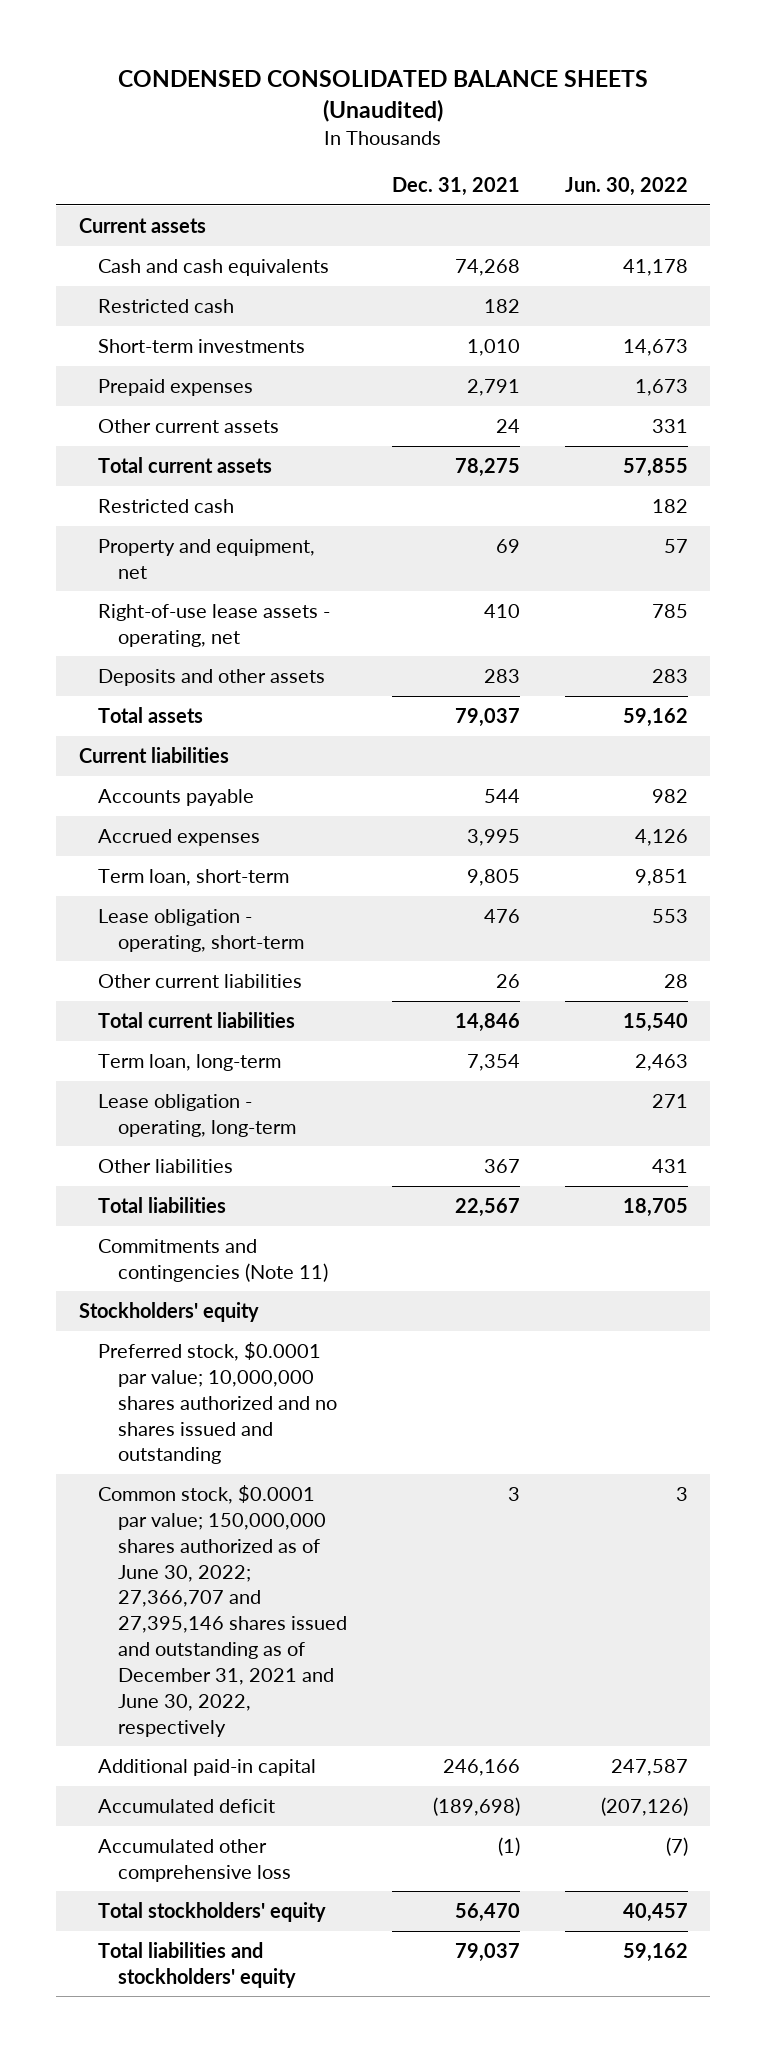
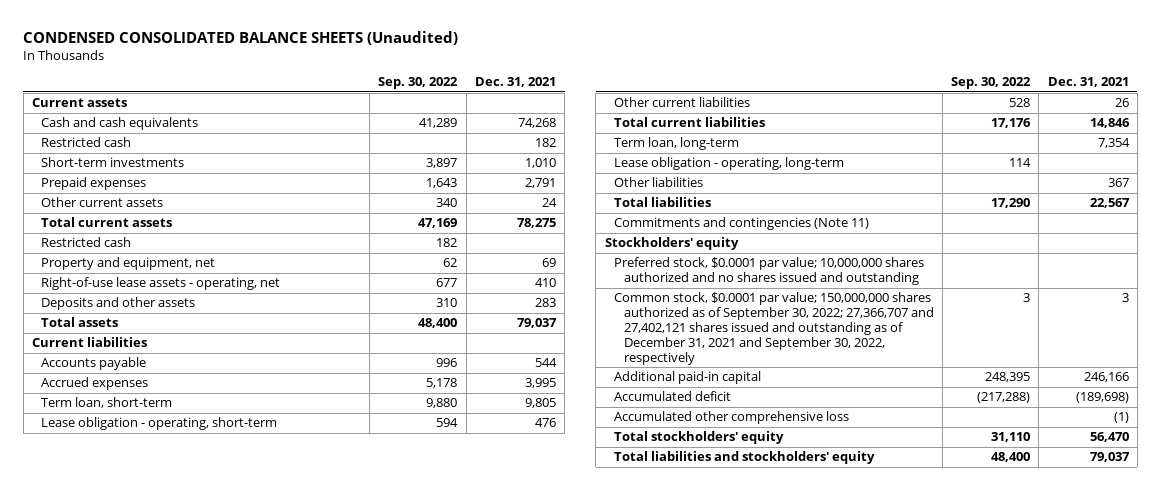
- | Dec. 31, 2021 | Jun. 30, 2022
+ | Sep. 30, 2022 | Dec. 31, 2021
- Common stock, $0.0001 par value; 150,000,000 shares authorized as of June 30, 2022; 27,366,707 and 27,395,146 shares issued and outstanding as of December 31, 2021 and June 30, 2022, respectively | 3 | 3
+ Common stock, $0.0001 par value; 150,000,000 shares authorized as of September 30, 2022; 27,366,707 and 27,402,121 shares issued and outstanding as of December 31, 2021 and September 30, 2022, respectively | 3 | 3

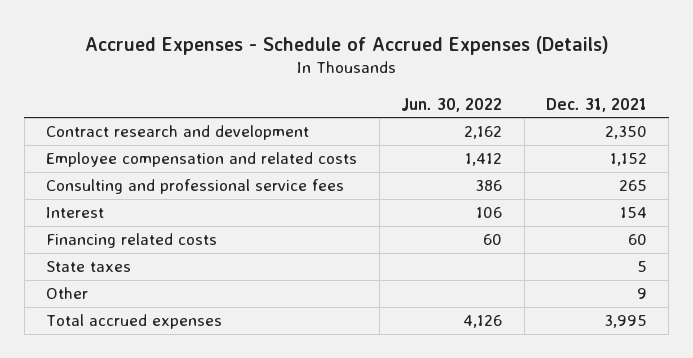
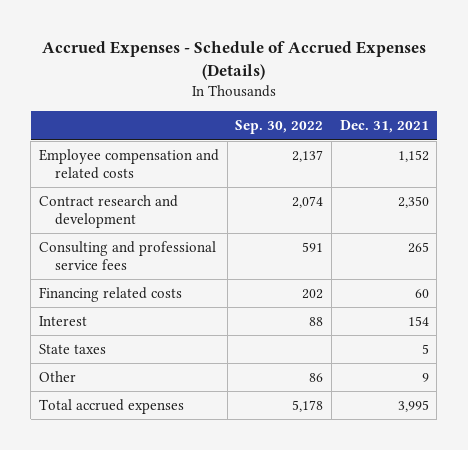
- | Jun. 30, 2022 | Dec. 31, 2021
+ | Sep. 30, 2022 | Dec. 31, 2021
moved down: Contract research and development | 2,074 | 2,350
moved down: Interest | 88 | 154

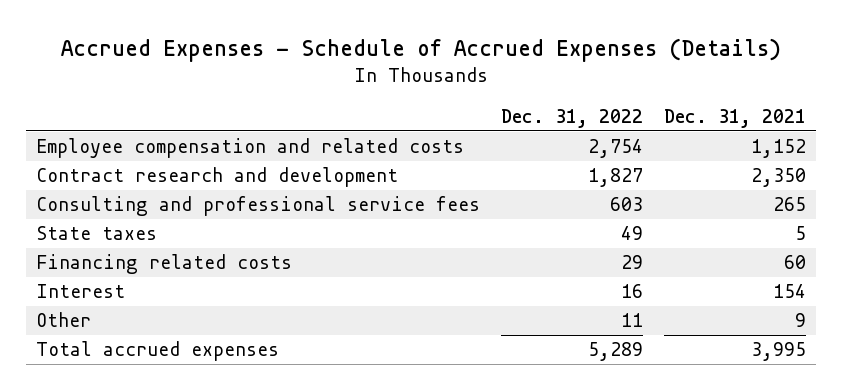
- | Sep. 30, 2022 | Dec. 31, 2021
+ | Dec. 31, 2022 | Dec. 31, 2021
moved up: State taxes | 49 | 5

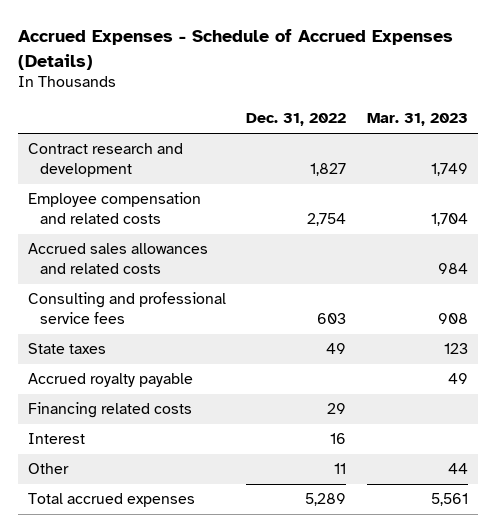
- | Dec. 31, 2022 | Dec. 31, 2021
+ | Dec. 31, 2022 | Mar. 31, 2023
moved down: Employee compensation and related costs | 2,754 | 1,704
+ Accrued sales allowances and related costs | | 984
+ Accrued royalty payable | | 49

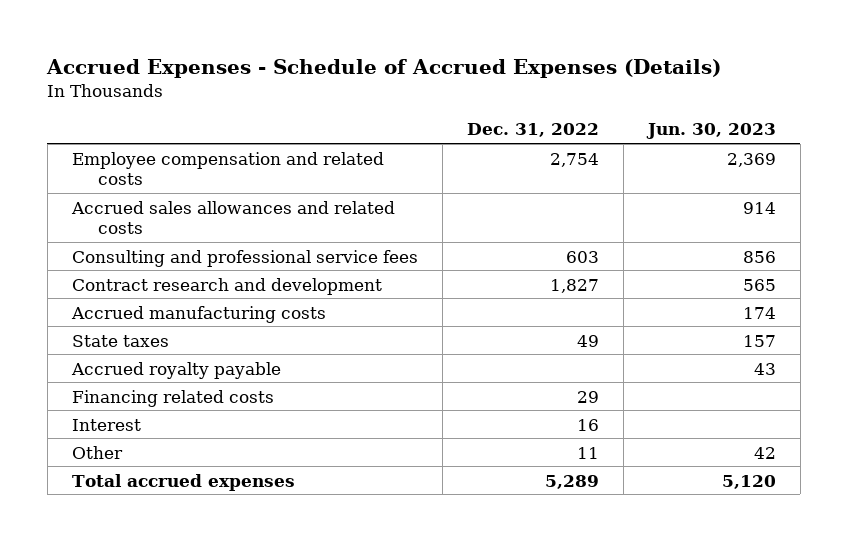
- | Dec. 31, 2022 | Mar. 31, 2023
+ | Dec. 31, 2022 | Jun. 30, 2023
moved down: Contract research and development | 1,827 | 565
+ Accrued manufacturing costs | | 174

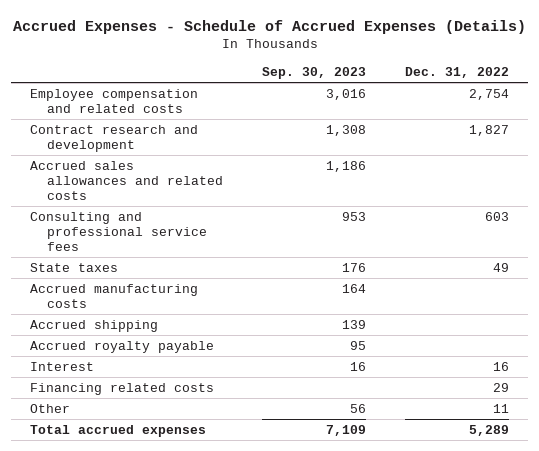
- | Dec. 31, 2022 | Jun. 30, 2023
+ | Sep. 30, 2023 | Dec. 31, 2022
moved up: Contract research and development | 1,308 | 1,827
moved down: Accrued manufacturing costs | 164 |
+ Accrued shipping | 139 |
moved down: Financing related costs | | 29

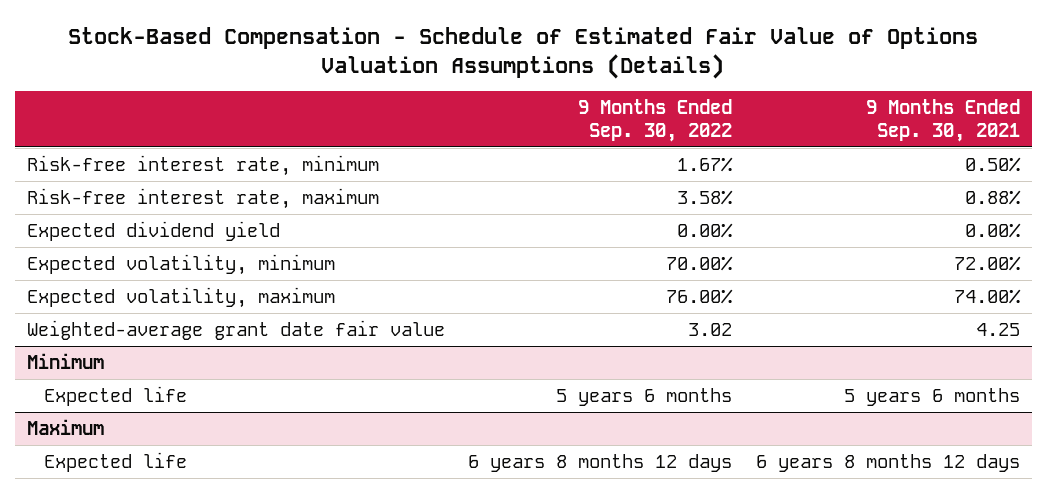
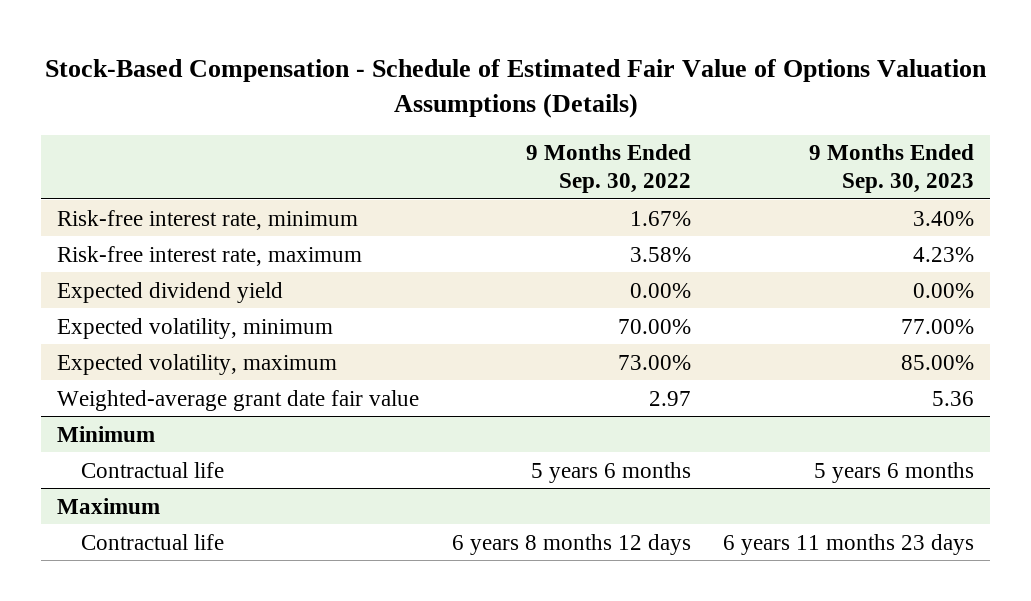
- | 9 Months Ended Sep. 30, 2022 | 9 Months Ended Sep. 30, 2021
+ | 9 Months Ended Sep. 30, 2022 | 9 Months Ended Sep. 30, 2023
- Expected volatility, maximum | 76.00% | 74.00%
- Weighted-average grant date fair value | 3.02 | 4.25
+ Expected volatility, maximum | 73.00% | 85.00%
+ Weighted-average grant date fair value | 2.97 | 5.36
@ Minimum
- Expected life | 5 years 6 months | 5 years 6 months
+ Contractual life | 5 years 6 months | 5 years 6 months
@ Maximum
- Expected life | 6 years 8 months 12 days | 6 years 8 months 12 days
+ Contractual life | 6 years 8 months 12 days | 6 years 11 months 23 days

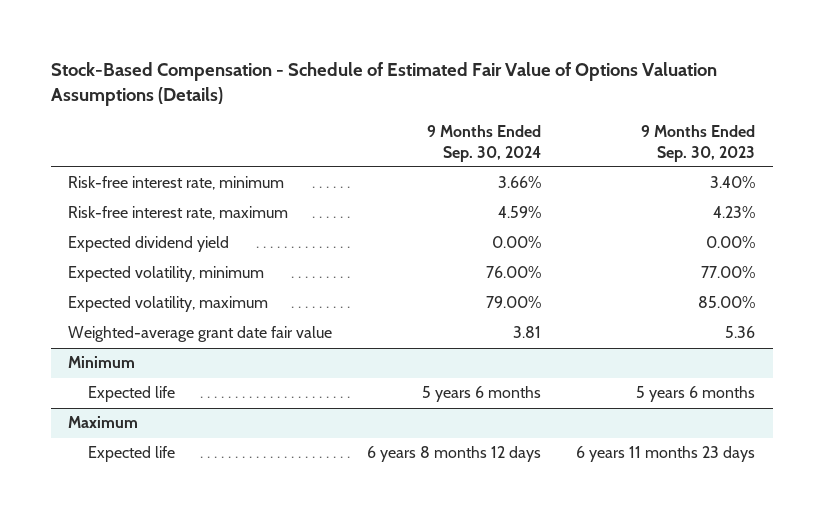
- | 9 Months Ended Sep. 30, 2022 | 9 Months Ended Sep. 30, 2023
+ | 9 Months Ended Sep. 30, 2024 | 9 Months Ended Sep. 30, 2023
@ Minimum
- Contractual life | 5 years 6 months | 5 years 6 months
+ Expected life | 5 years 6 months | 5 years 6 months
@ Maximum
- Contractual life | 6 years 8 months 12 days | 6 years 11 months 23 days
+ Expected life | 6 years 8 months 12 days | 6 years 11 months 23 days

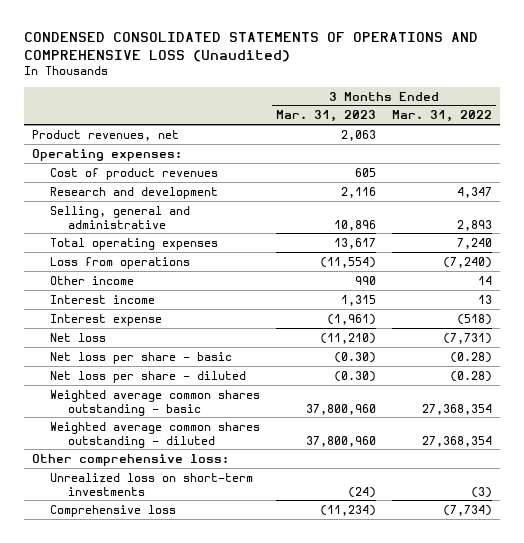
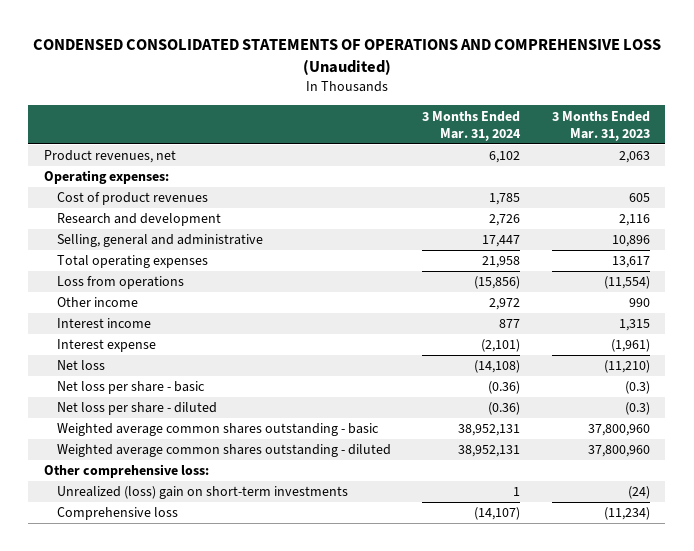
- | 3 Months Ended Mar. 31, 2023 | 3 Months Ended Mar. 31, 2022
+ | 3 Months Ended Mar. 31, 2024 | 3 Months Ended Mar. 31, 2023
- Net loss per share - basic | (0.30) | (0.28)
- Net loss per share - diluted | (0.30) | (0.28)
+ Net loss per share - basic | (0.36) | (0.3)
+ Net loss per share - diluted | (0.36) | (0.3)
- Unrealized loss on short-term investments | (24) | (3)
+ Unrealized (loss) gain on short-term investments | 1 | (24)

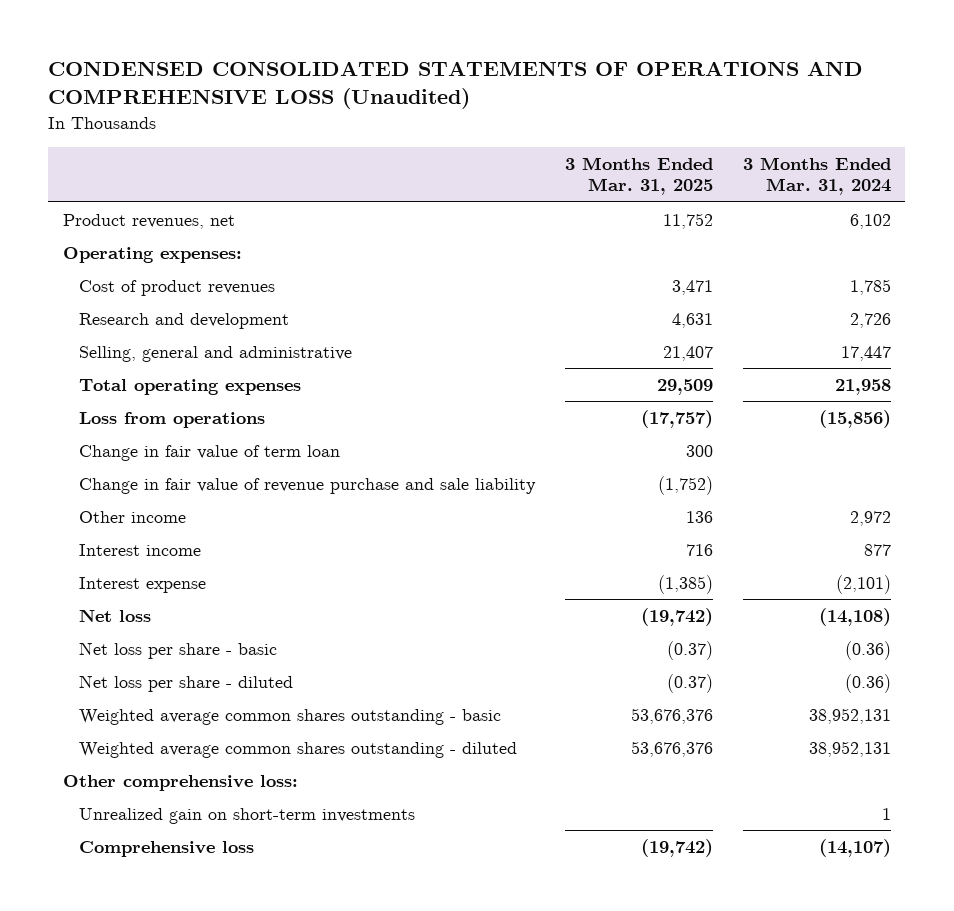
- | 3 Months Ended Mar. 31, 2024 | 3 Months Ended Mar. 31, 2023
+ | 3 Months Ended Mar. 31, 2025 | 3 Months Ended Mar. 31, 2024
+ Change in fair value of term loan | 300 |
+ Change in fair value of revenue purchase and sale liability | (1,752) |
- Unrealized (loss) gain on short-term investments | 1 | (24)
+ Unrealized gain on short-term investments | | 1

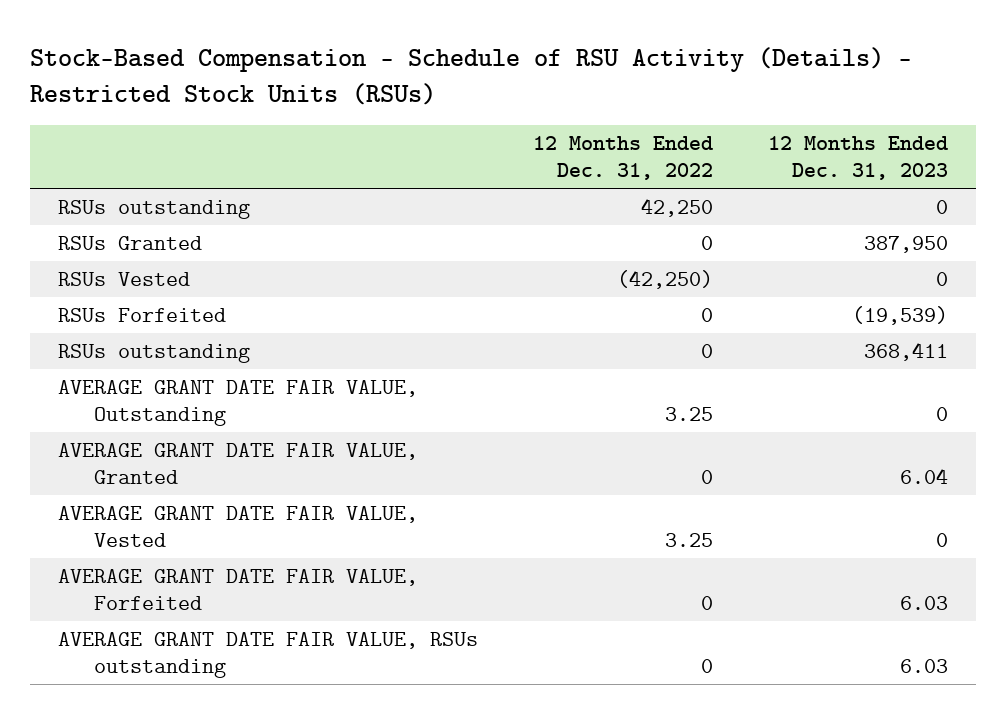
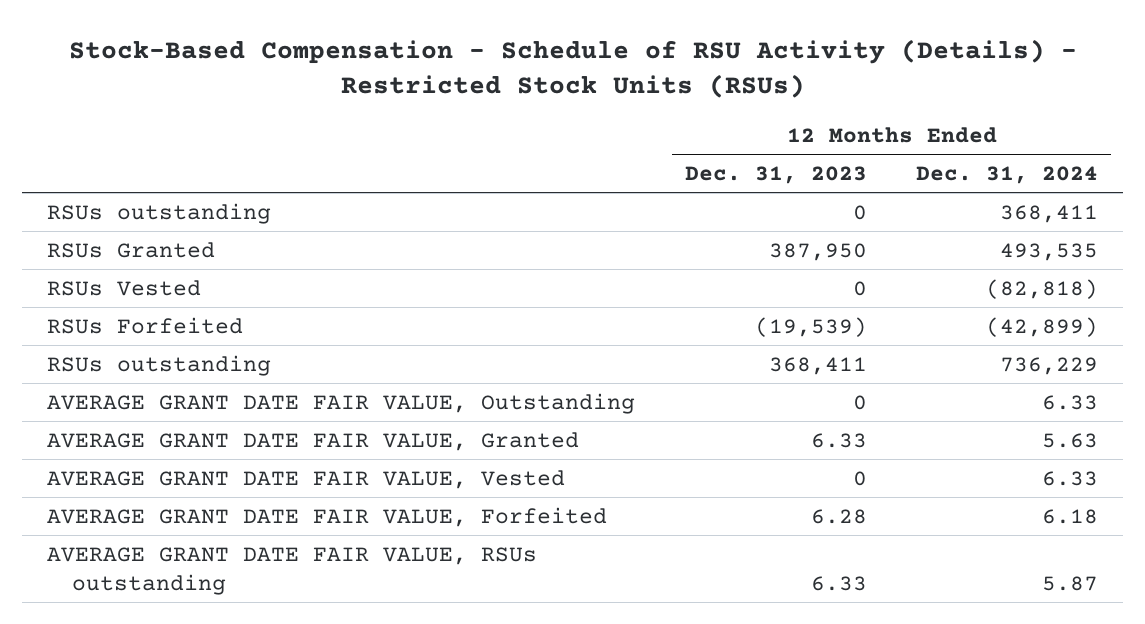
- | 12 Months Ended Dec. 31, 2022 | 12 Months Ended Dec. 31, 2023
+ | 12 Months Ended Dec. 31, 2023 | 12 Months Ended Dec. 31, 2024
- AVERAGE GRANT DATE FAIR VALUE, Granted | 0 | 6.04
+ AVERAGE GRANT DATE FAIR VALUE, Granted | 6.33 | 5.63
- AVERAGE GRANT DATE FAIR VALUE, Forfeited | 0 | 6.03
- AVERAGE GRANT DATE FAIR VALUE, RSUs outstanding | 0 | 6.03
+ AVERAGE GRANT DATE FAIR VALUE, Forfeited | 6.28 | 6.18
+ AVERAGE GRANT DATE FAIR VALUE, RSUs outstanding | 6.33 | 5.87

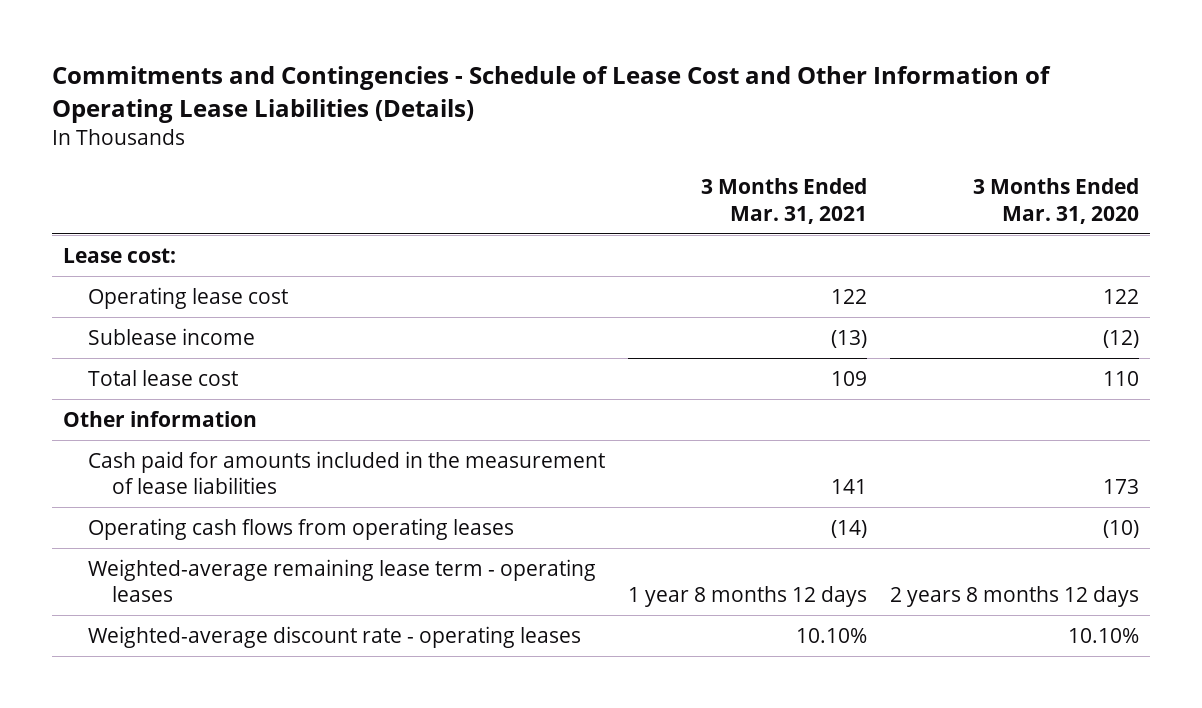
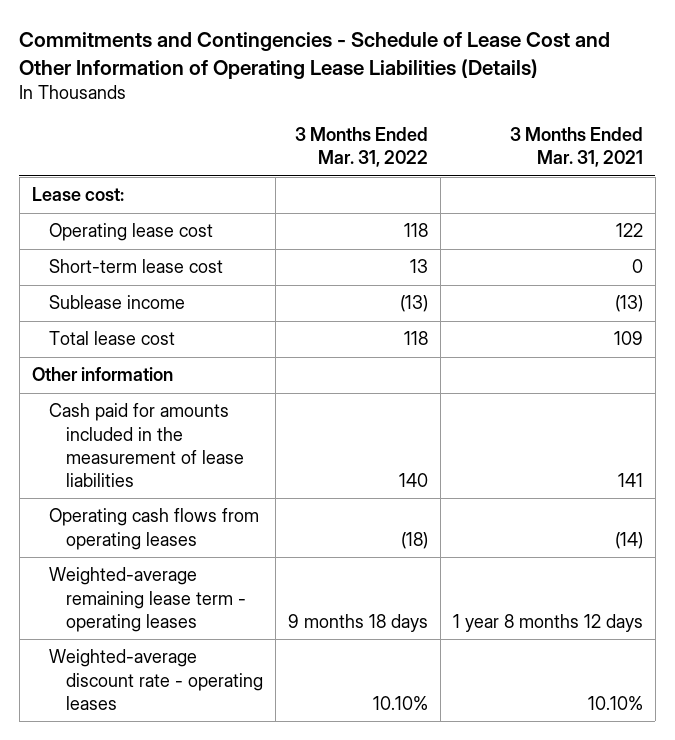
- | 3 Months Ended Mar. 31, 2021 | 3 Months Ended Mar. 31, 2020
+ | 3 Months Ended Mar. 31, 2022 | 3 Months Ended Mar. 31, 2021
+ Short-term lease cost | 13 | 0

